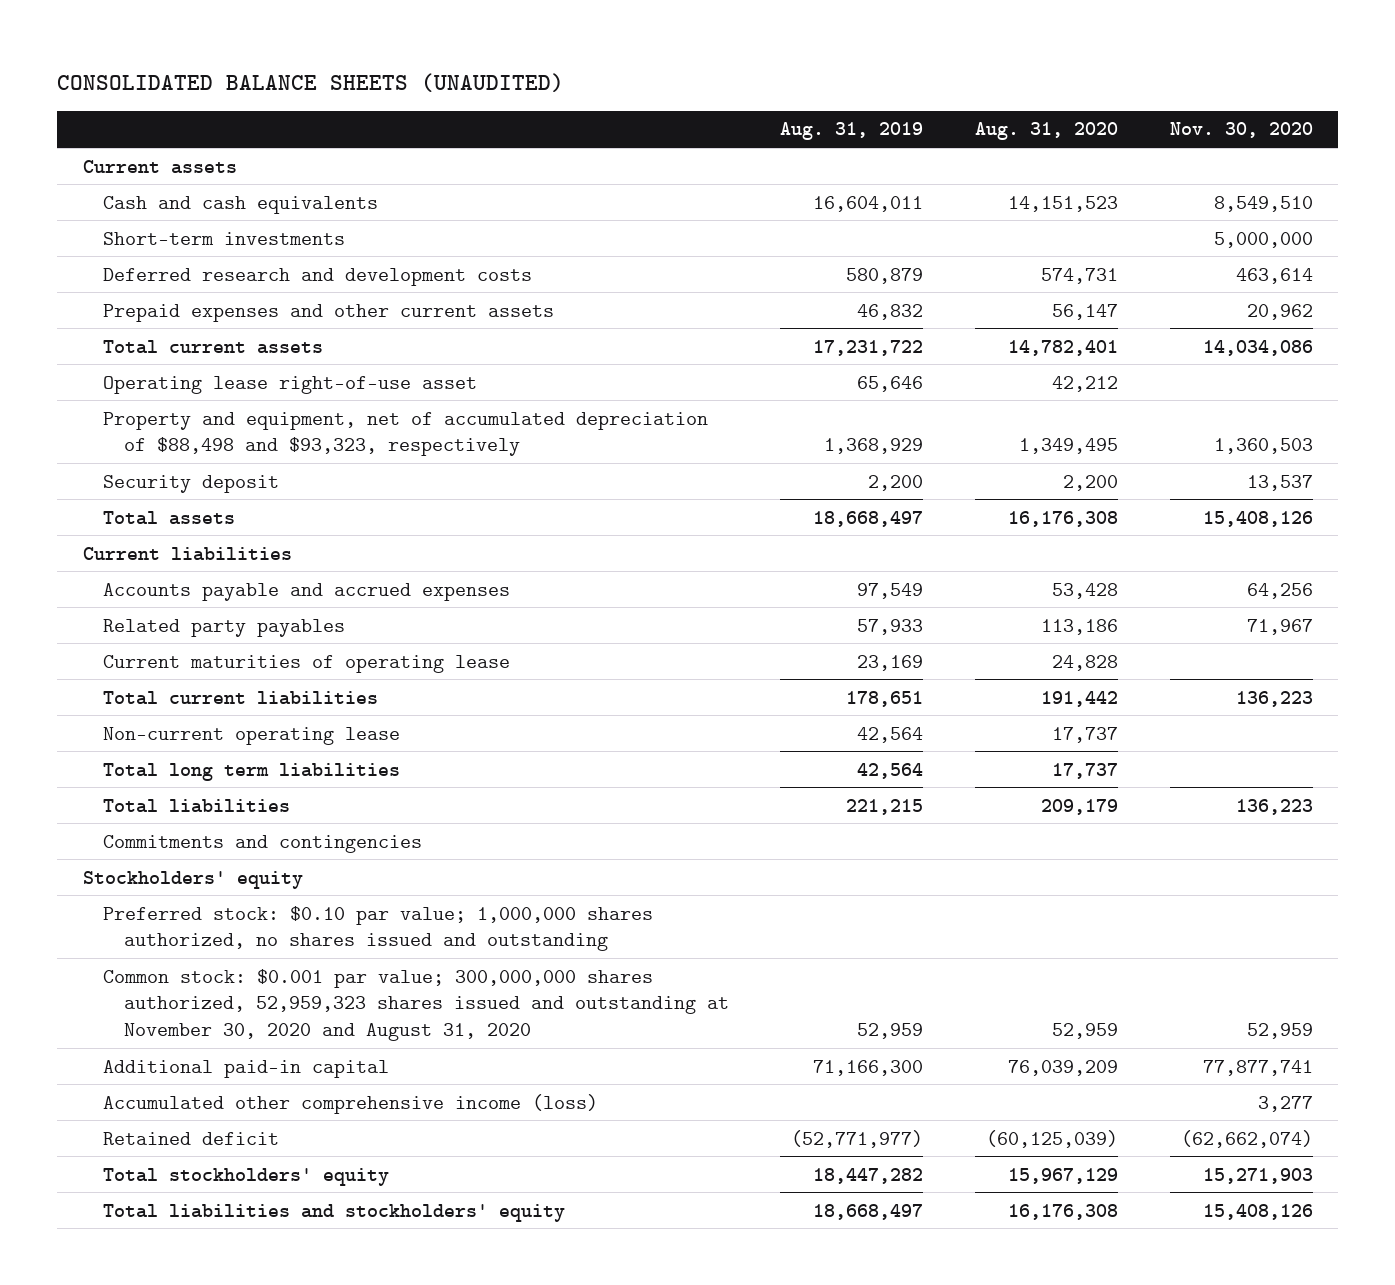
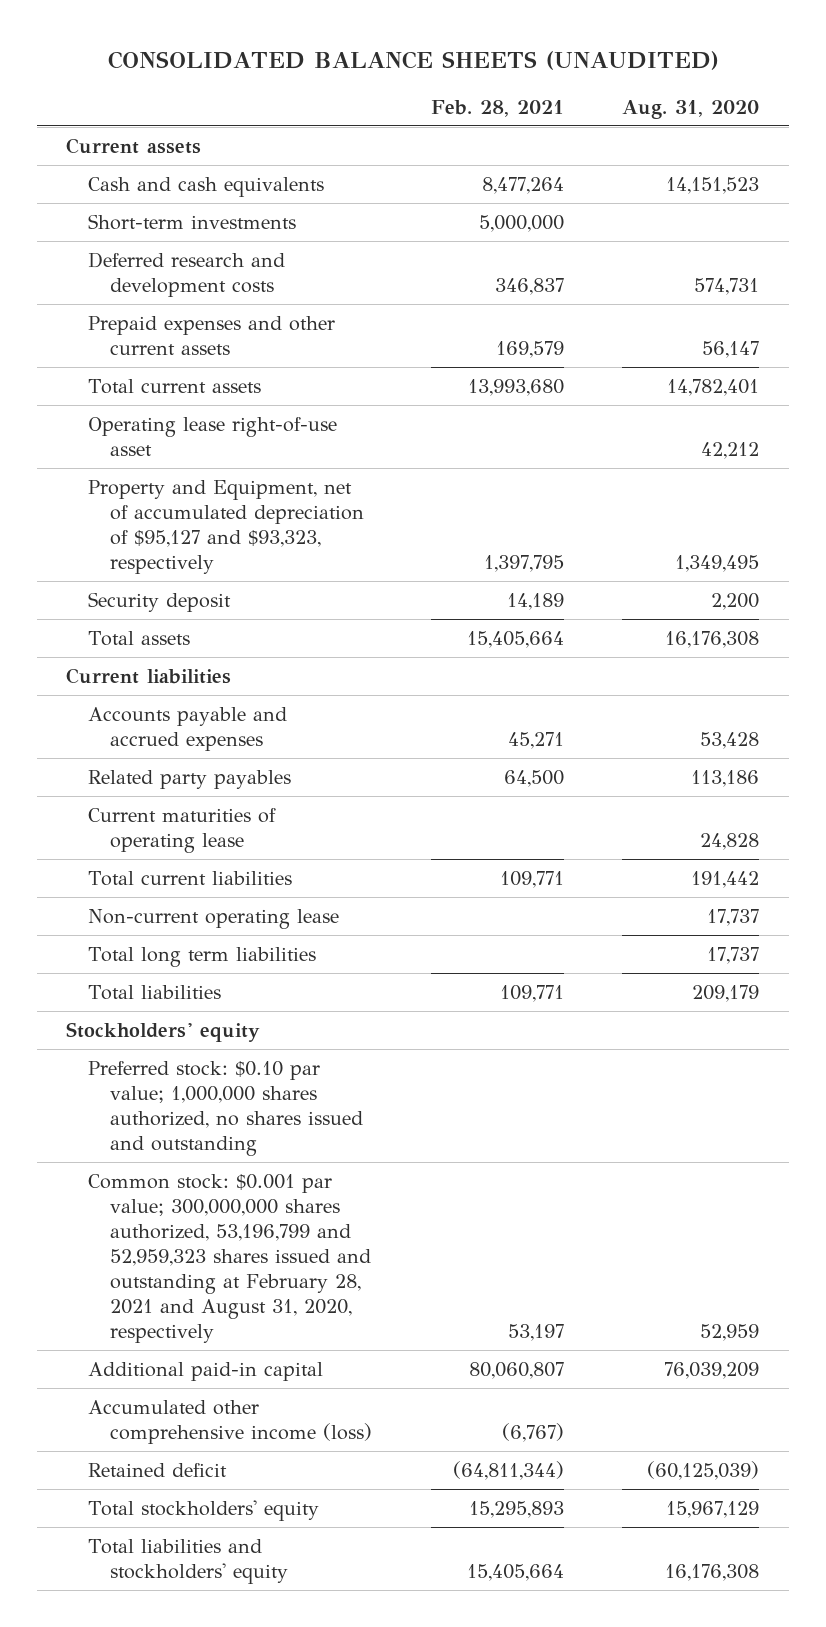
- | Aug. 31, 2019 | Aug. 31, 2020 | Nov. 30, 2020
+ | Feb. 28, 2021 | Aug. 31, 2020
- Property and equipment, net of accumulated depreciation of $88,498 and $93,323, respectively | 1,368,929 | 1,349,495 | 1,360,503
+ Property and Equipment, net of accumulated depreciation of $95,127 and $93,323, respectively | 1,397,795 | 1,349,495
- Commitments and contingencies
- Common stock: $0.001 par value; 300,000,000 shares authorized, 52,959,323 shares issued and outstanding at November 30, 2020 and August 31, 2020 | 52,959 | 52,959 | 52,959
+ Common stock: $0.001 par value; 300,000,000 shares authorized, 53,196,799 and 52,959,323 shares issued and outstanding at February 28, 2021 and August 31, 2020, respectively | 53,197 | 52,959

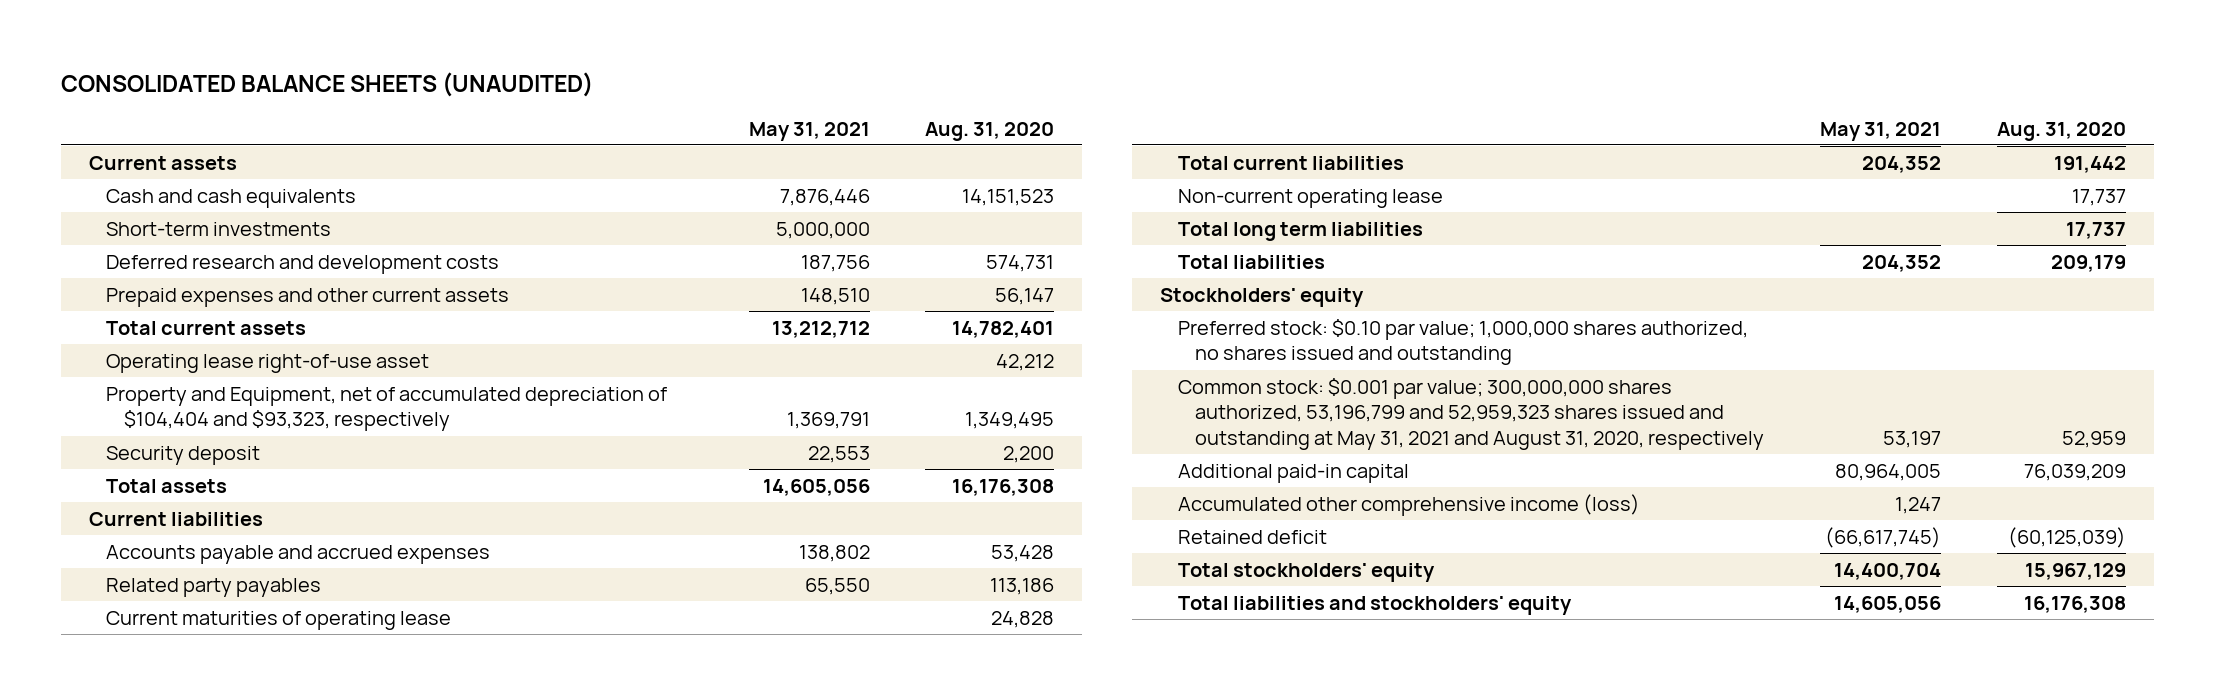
- | Feb. 28, 2021 | Aug. 31, 2020
+ | May 31, 2021 | Aug. 31, 2020
- Property and Equipment, net of accumulated depreciation of $95,127 and $93,323, respectively | 1,397,795 | 1,349,495
+ Property and Equipment, net of accumulated depreciation of $104,404 and $93,323, respectively | 1,369,791 | 1,349,495
- Common stock: $0.001 par value; 300,000,000 shares authorized, 53,196,799 and 52,959,323 shares issued and outstanding at February 28, 2021 and August 31, 2020, respectively | 53,197 | 52,959
+ Common stock: $0.001 par value; 300,000,000 shares authorized, 53,196,799 and 52,959,323 shares issued and outstanding at May 31, 2021 and August 31, 2020, respectively | 53,197 | 52,959

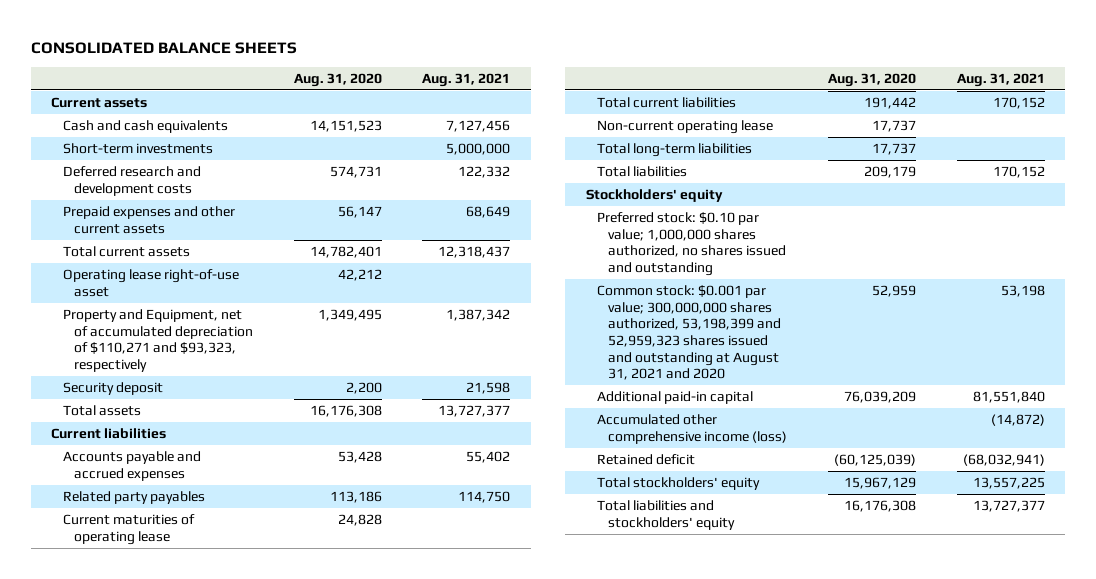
- CONSOLIDATED BALANCE SHEETS (UNAUDITED)
+ CONSOLIDATED BALANCE SHEETS
- | May 31, 2021 | Aug. 31, 2020
+ | Aug. 31, 2020 | Aug. 31, 2021
- Property and Equipment, net of accumulated depreciation of $104,404 and $93,323, respectively | 1,369,791 | 1,349,495
+ Property and Equipment, net of accumulated depreciation of $110,271 and $93,323, respectively | 1,349,495 | 1,387,342
- Total long term liabilities | | 17,737
+ Total long-term liabilities | 17,737 |
- Common stock: $0.001 par value; 300,000,000 shares authorized, 53,196,799 and 52,959,323 shares issued and outstanding at May 31, 2021 and August 31, 2020, respectively | 53,197 | 52,959
+ Common stock: $0.001 par value; 300,000,000 shares authorized, 53,198,399 and 52,959,323 shares issued and outstanding at August 31, 2021 and 2020 | 52,959 | 53,198

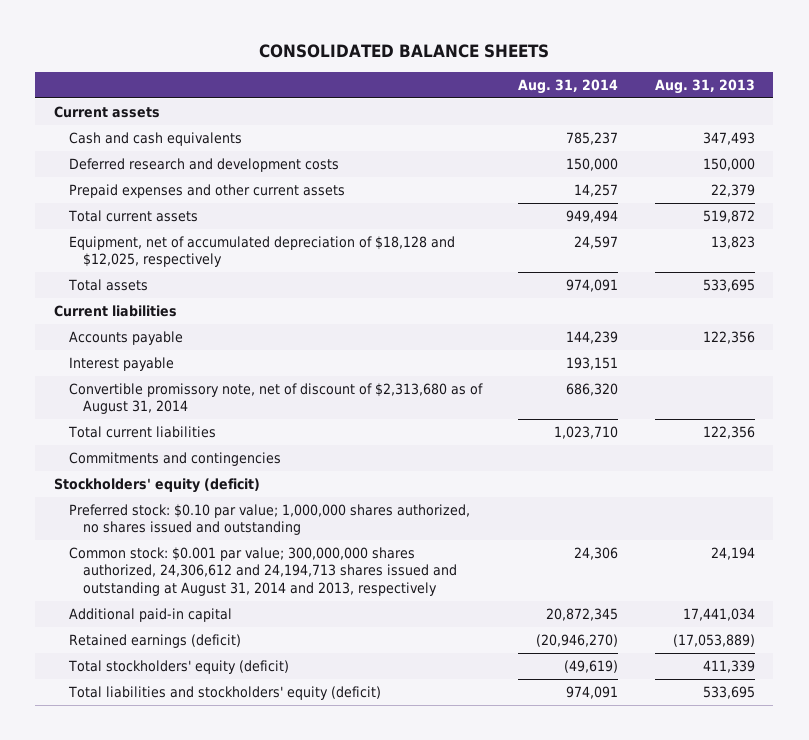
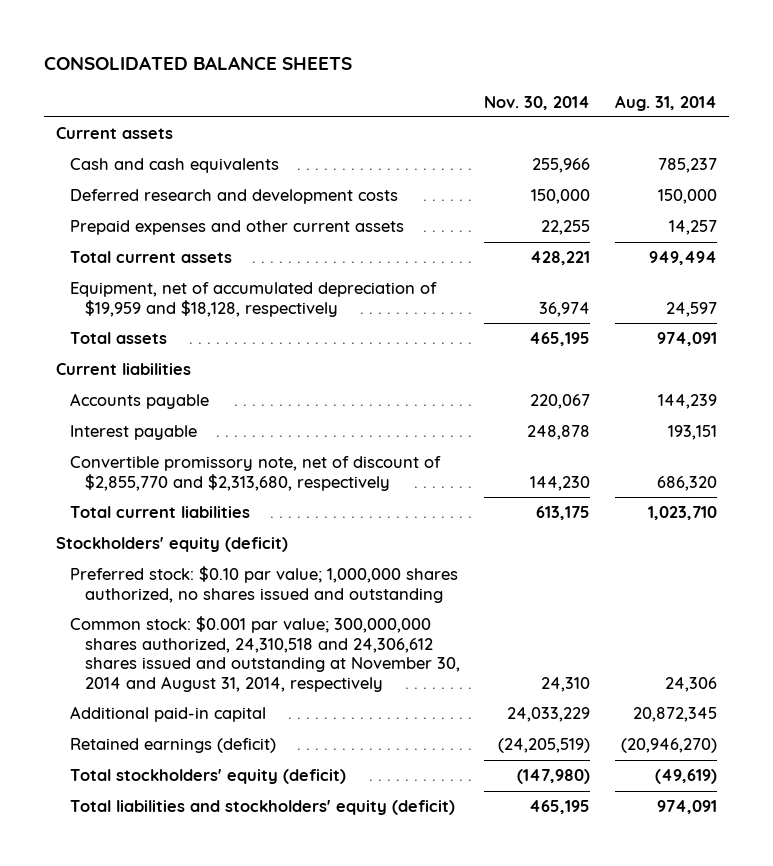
- | Aug. 31, 2014 | Aug. 31, 2013
+ | Nov. 30, 2014 | Aug. 31, 2014
- Equipment, net of accumulated depreciation of $18,128 and $12,025, respectively | 24,597 | 13,823
+ Equipment, net of accumulated depreciation of $19,959 and $18,128, respectively | 36,974 | 24,597
- Convertible promissory note, net of discount of $2,313,680 as of August 31, 2014 | 686,320 |
+ Convertible promissory note, net of discount of $2,855,770 and $2,313,680, respectively | 144,230 | 686,320
- Commitments and contingencies
- Common stock: $0.001 par value; 300,000,000 shares authorized, 24,306,612 and 24,194,713 shares issued and outstanding at August 31, 2014 and 2013, respectively | 24,306 | 24,194
+ Common stock: $0.001 par value; 300,000,000 shares authorized, 24,310,518 and 24,306,612 shares issued and outstanding at November 30, 2014 and August 31, 2014, respectively | 24,310 | 24,306

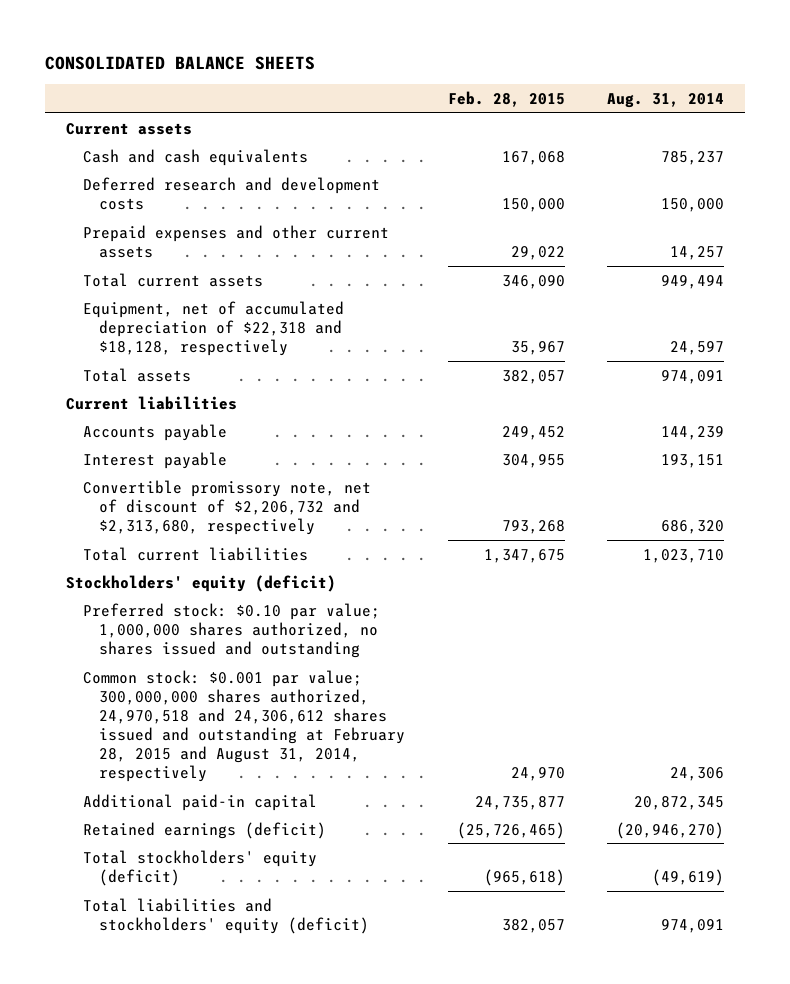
- | Nov. 30, 2014 | Aug. 31, 2014
+ | Feb. 28, 2015 | Aug. 31, 2014
- Equipment, net of accumulated depreciation of $19,959 and $18,128, respectively | 36,974 | 24,597
+ Equipment, net of accumulated depreciation of $22,318 and $18,128, respectively | 35,967 | 24,597
- Convertible promissory note, net of discount of $2,855,770 and $2,313,680, respectively | 144,230 | 686,320
+ Convertible promissory note, net of discount of $2,206,732 and $2,313,680, respectively | 793,268 | 686,320
- Common stock: $0.001 par value; 300,000,000 shares authorized, 24,310,518 and 24,306,612 shares issued and outstanding at November 30, 2014 and August 31, 2014, respectively | 24,310 | 24,306
+ Common stock: $0.001 par value; 300,000,000 shares authorized, 24,970,518 and 24,306,612 shares issued and outstanding at February 28, 2015 and August 31, 2014, respectively | 24,970 | 24,306

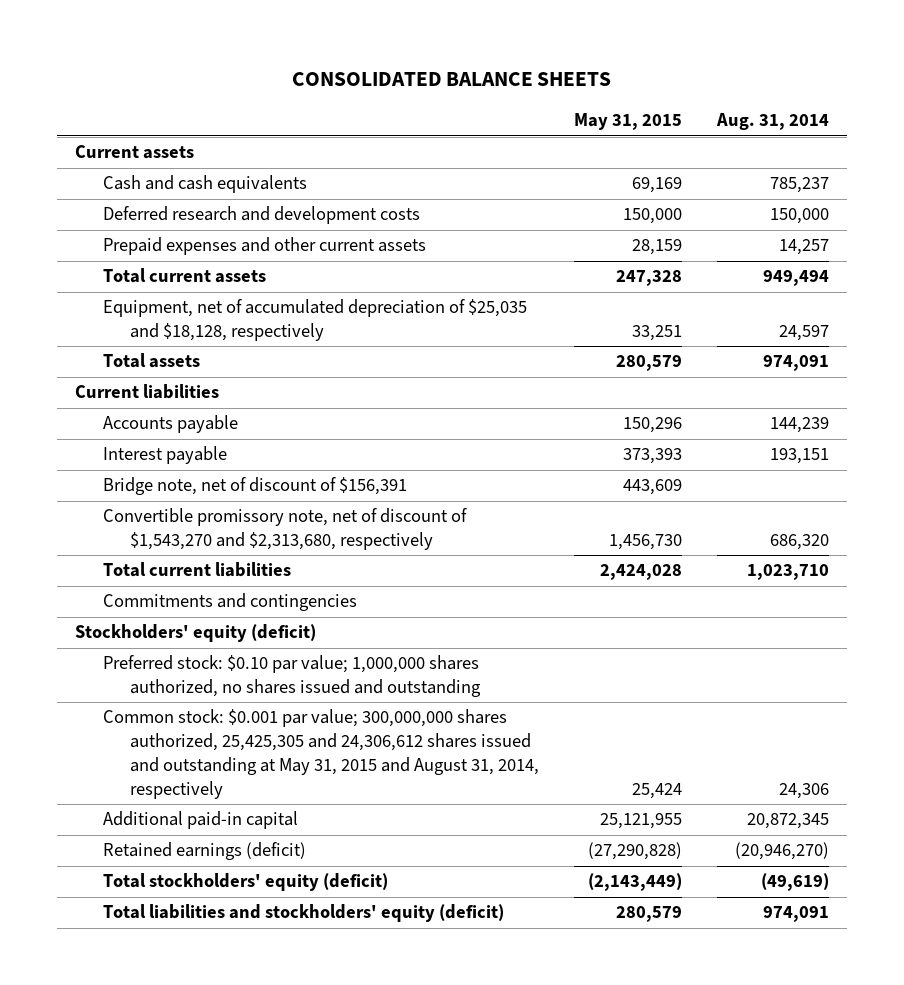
- | Feb. 28, 2015 | Aug. 31, 2014
+ | May 31, 2015 | Aug. 31, 2014
- Equipment, net of accumulated depreciation of $22,318 and $18,128, respectively | 35,967 | 24,597
+ Equipment, net of accumulated depreciation of $25,035 and $18,128, respectively | 33,251 | 24,597
- Convertible promissory note, net of discount of $2,206,732 and $2,313,680, respectively | 793,268 | 686,320
+ Bridge note, net of discount of $156,391 | 443,609 |
+ Convertible promissory note, net of discount of $1,543,270 and $2,313,680, respectively | 1,456,730 | 686,320
+ Commitments and contingencies
- Common stock: $0.001 par value; 300,000,000 shares authorized, 24,970,518 and 24,306,612 shares issued and outstanding at February 28, 2015 and August 31, 2014, respectively | 24,970 | 24,306
+ Common stock: $0.001 par value; 300,000,000 shares authorized, 25,425,305 and 24,306,612 shares issued and outstanding at May 31, 2015 and August 31, 2014, respectively | 25,424 | 24,306

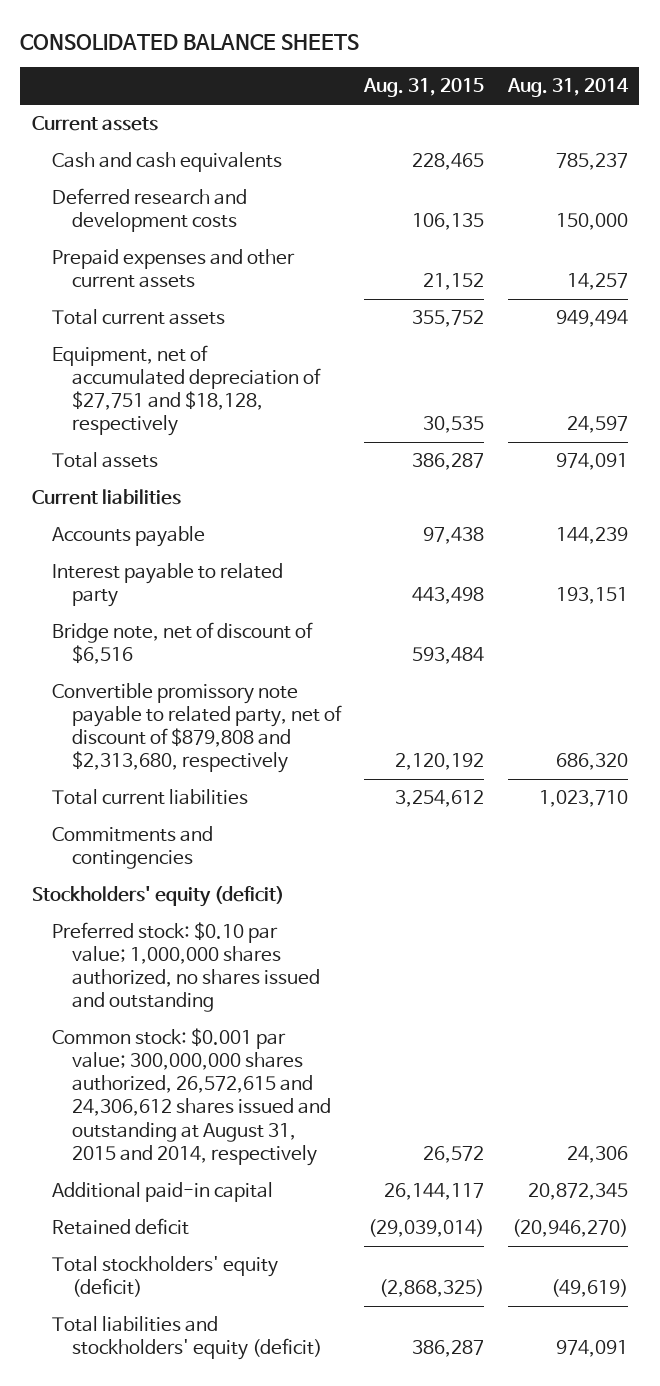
- | May 31, 2015 | Aug. 31, 2014
+ | Aug. 31, 2015 | Aug. 31, 2014
- Equipment, net of accumulated depreciation of $25,035 and $18,128, respectively | 33,251 | 24,597
+ Equipment, net of accumulated depreciation of $27,751 and $18,128, respectively | 30,535 | 24,597
- Interest payable | 373,393 | 193,151
- Bridge note, net of discount of $156,391 | 443,609 |
- Convertible promissory note, net of discount of $1,543,270 and $2,313,680, respectively | 1,456,730 | 686,320
+ Interest payable to related party | 443,498 | 193,151
+ Bridge note, net of discount of $6,516 | 593,484 |
+ Convertible promissory note payable to related party, net of discount of $879,808 and $2,313,680, respectively | 2,120,192 | 686,320
- Common stock: $0.001 par value; 300,000,000 shares authorized, 25,425,305 and 24,306,612 shares issued and outstanding at May 31, 2015 and August 31, 2014, respectively | 25,424 | 24,306
+ Common stock: $0.001 par value; 300,000,000 shares authorized, 26,572,615 and 24,306,612 shares issued and outstanding at August 31, 2015 and 2014, respectively | 26,572 | 24,306
- Retained earnings (deficit) | (27,290,828) | (20,946,270)
+ Retained deficit | (29,039,014) | (20,946,270)

